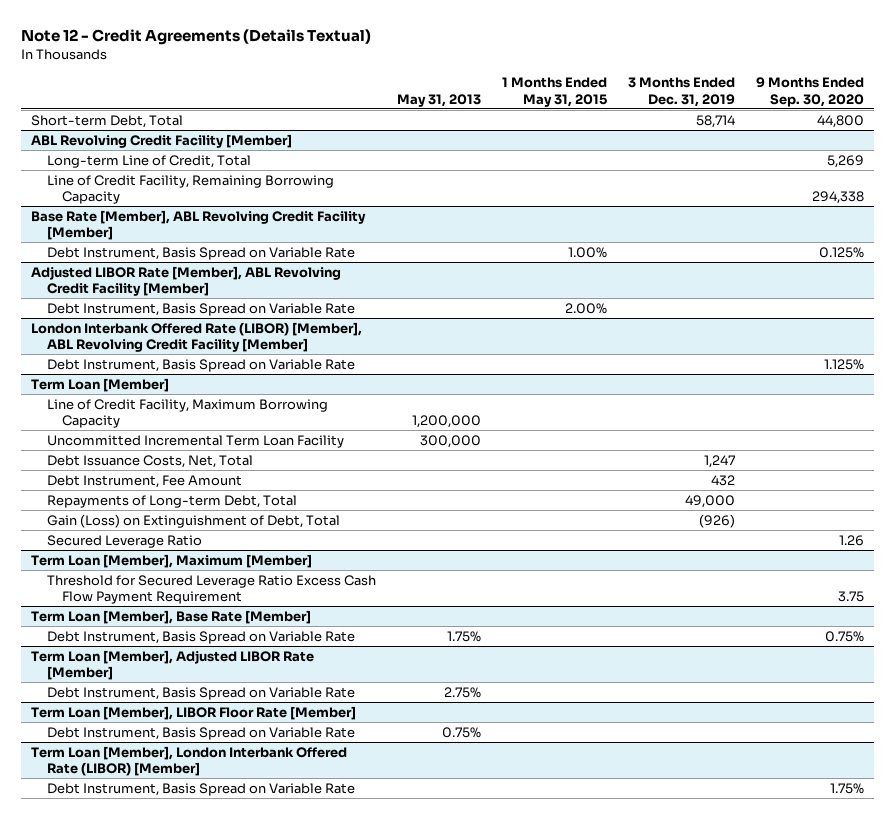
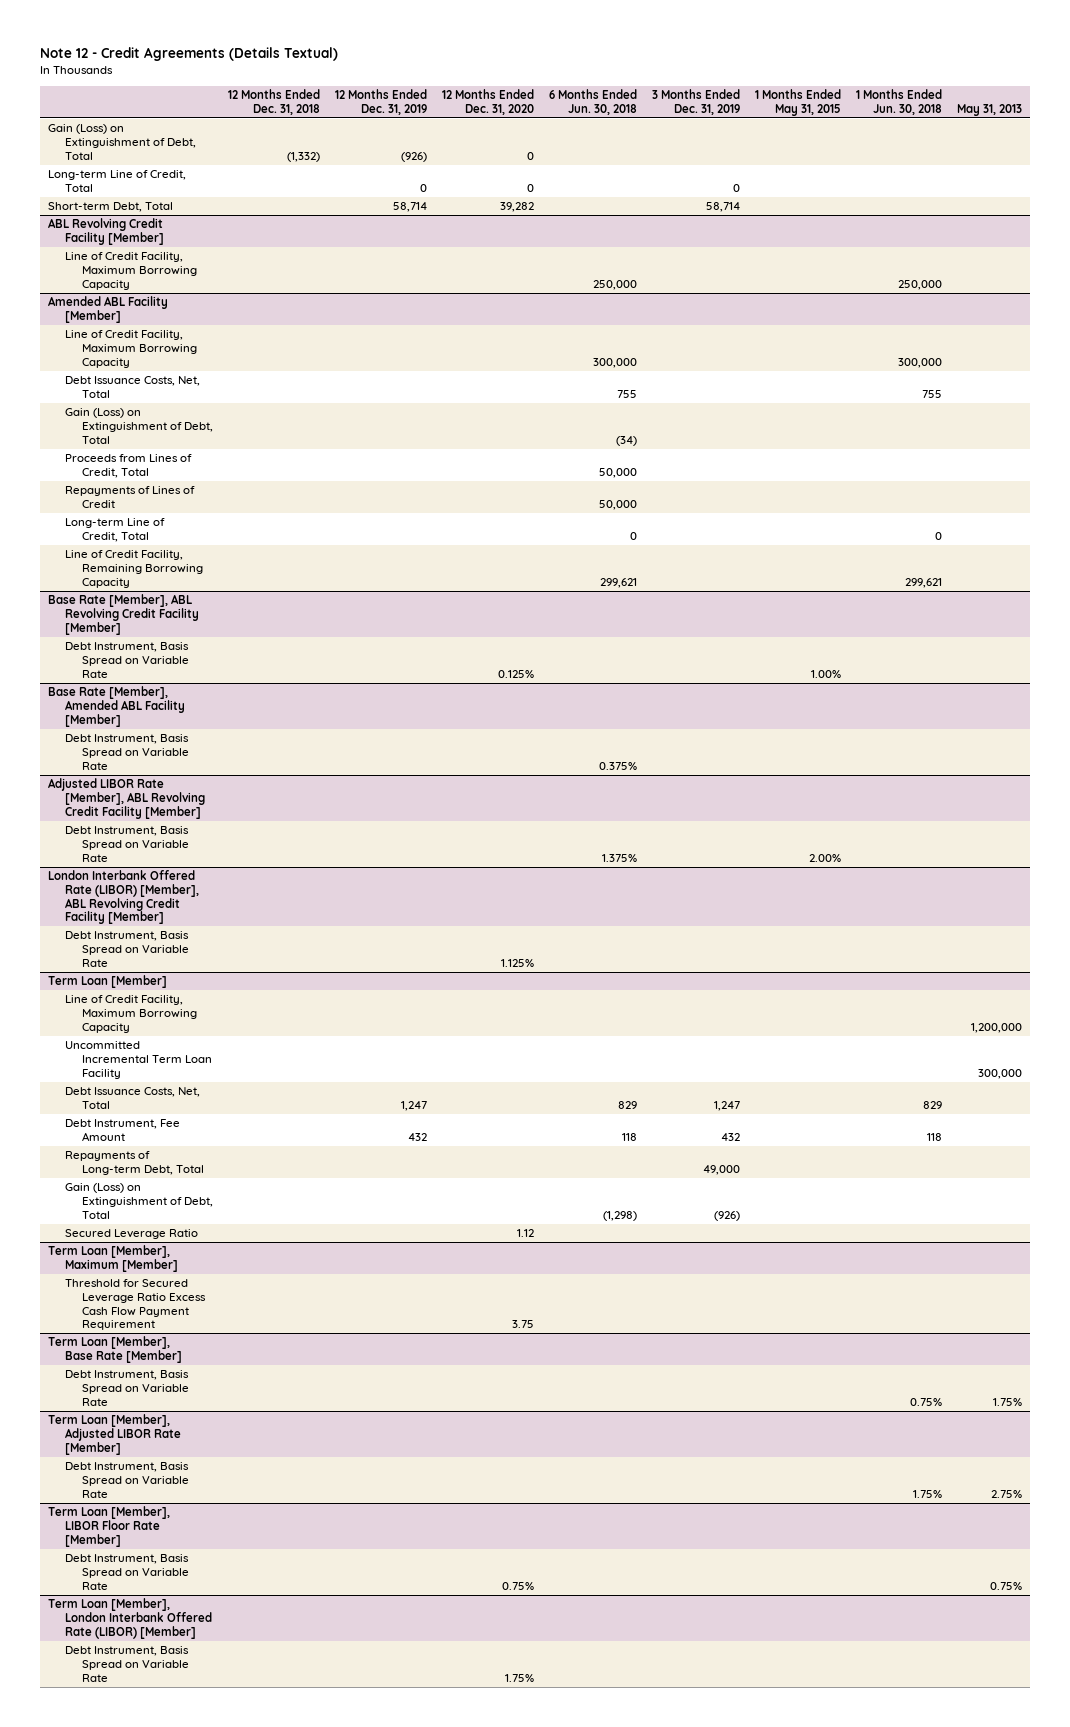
- | May 31, 2013 | 1 Months Ended May 31, 2015 | 3 Months Ended Dec. 31, 2019 | 9 Months Ended Sep. 30, 2020
+ | 12 Months Ended Dec. 31, 2018 | 12 Months Ended Dec. 31, 2019 | 12 Months Ended Dec. 31, 2020 | 6 Months Ended Jun. 30, 2018 | 3 Months Ended Dec. 31, 2019 | 1 Months Ended May 31, 2015 | 1 Months Ended Jun. 30, 2018 | May 31, 2013
+ Gain (Loss) on Extinguishment of Debt, Total | (1,332) | (926) | 0 | | | | |
+ Long-term Line of Credit, Total | | 0 | 0 | | 0 | | |
@ ABL Revolving Credit Facility [Member]
- Long-term Line of Credit, Total | | | | 5,269
- Line of Credit Facility, Remaining Borrowing Capacity | | | | 294,338
+ Line of Credit Facility, Maximum Borrowing Capacity | | | | 250,000 | | | 250,000 |
+ Amended ABL Facility [Member]
+ Line of Credit Facility, Maximum Borrowing Capacity | | | | 300,000 | | | 300,000 |
+ Debt Issuance Costs, Net, Total | | | | 755 | | | 755 |
+ Gain (Loss) on Extinguishment of Debt, Total | | | | (34) | | | |
+ Proceeds from Lines of Credit, Total | | | | 50,000 | | | |
+ Repayments of Lines of Credit | | | | 50,000 | | | |
+ Long-term Line of Credit, Total | | | | 0 | | | 0 |
+ Line of Credit Facility, Remaining Borrowing Capacity | | | | 299,621 | | | 299,621 |
+ Base Rate [Member], Amended ABL Facility [Member]
+ Debt Instrument, Basis Spread on Variable Rate | | | | 0.375% | | | |

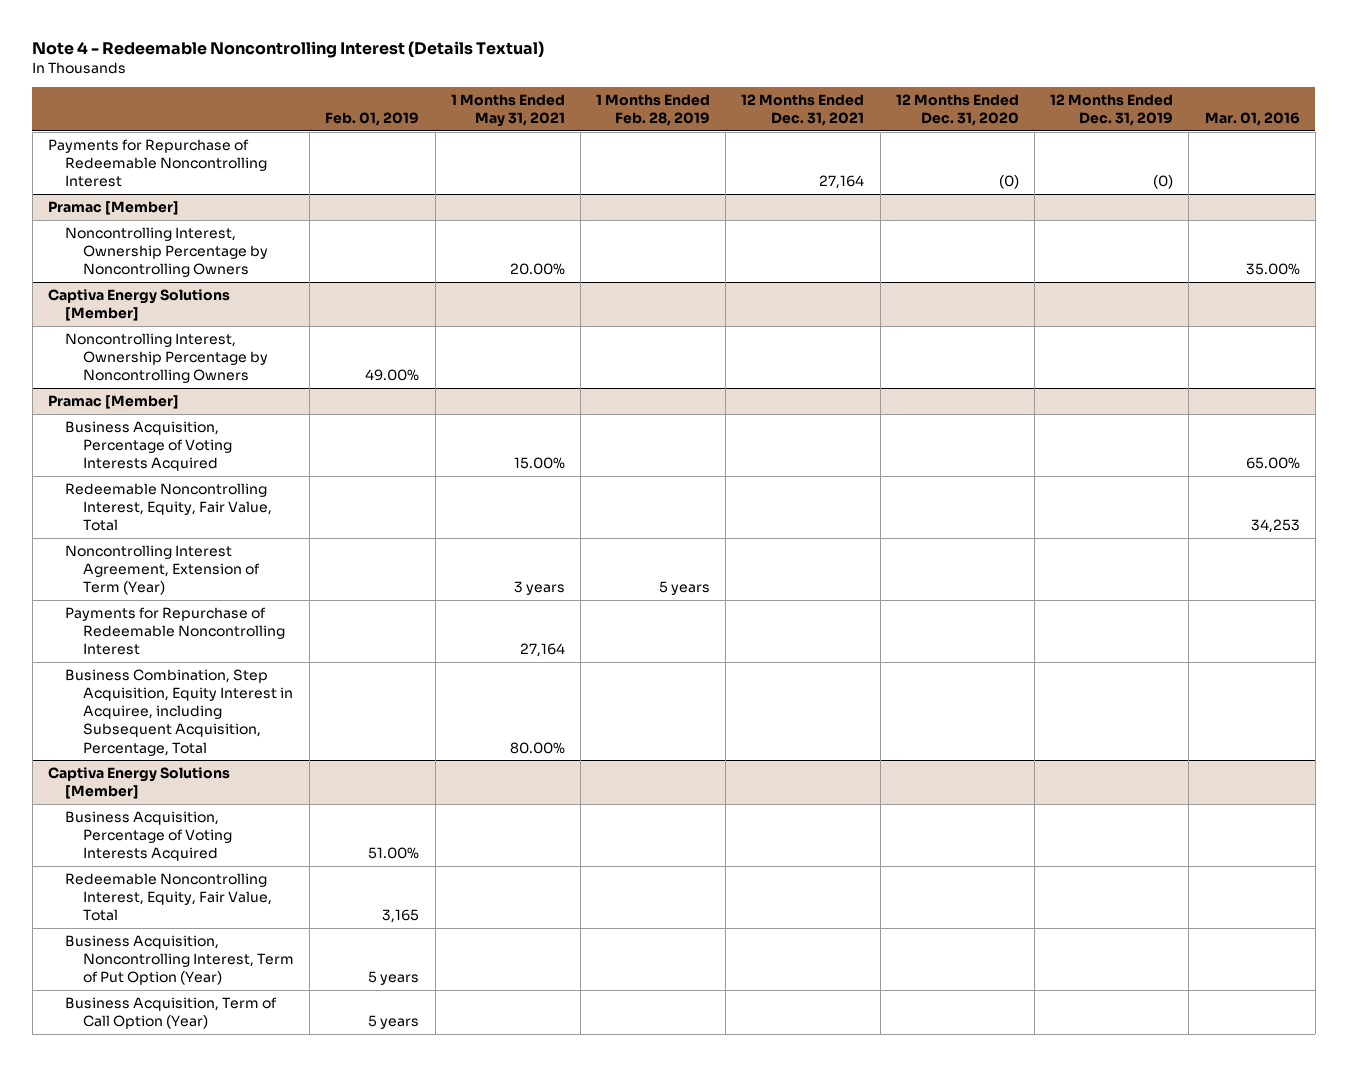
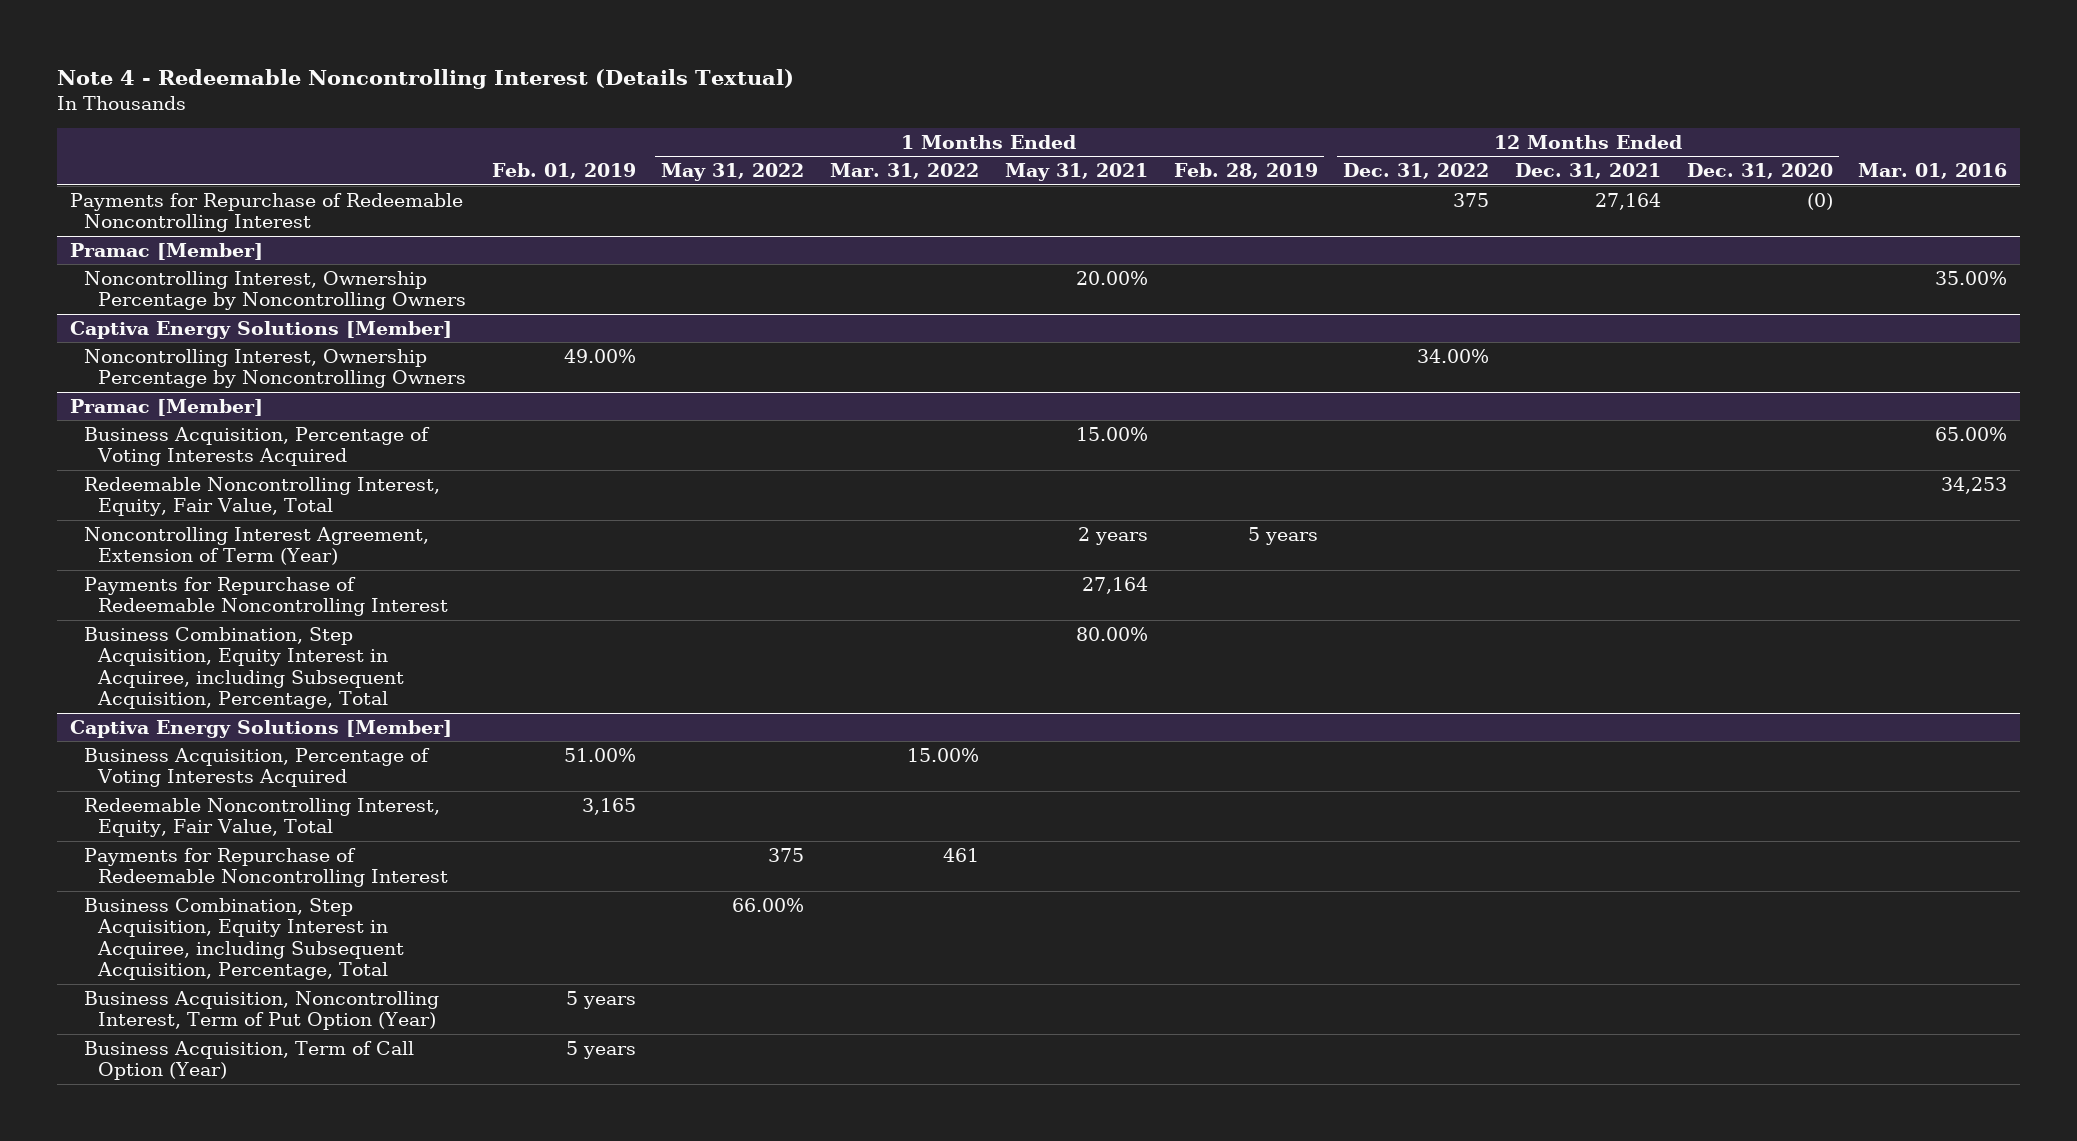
- | Feb. 01, 2019 | 1 Months Ended May 31, 2021 | 1 Months Ended Feb. 28, 2019 | 12 Months Ended Dec. 31, 2021 | 12 Months Ended Dec. 31, 2020 | 12 Months Ended Dec. 31, 2019 | Mar. 01, 2016
+ | Feb. 01, 2019 | 1 Months Ended May 31, 2022 | 1 Months Ended Mar. 31, 2022 | 1 Months Ended May 31, 2021 | 1 Months Ended Feb. 28, 2019 | 12 Months Ended Dec. 31, 2022 | 12 Months Ended Dec. 31, 2021 | 12 Months Ended Dec. 31, 2020 | Mar. 01, 2016
@ Pramac [Member]
- Noncontrolling Interest Agreement, Extension of Term (Year) | | 3 years | 5 years | | | |
+ Noncontrolling Interest Agreement, Extension of Term (Year) | | | | 2 years | 5 years | | | |
@ Captiva Energy Solutions [Member]
+ Payments for Repurchase of Redeemable Noncontrolling Interest | | 375 | 461 | | | | | |
+ Business Combination, Step Acquisition, Equity Interest in Acquiree, including Subsequent Acquisition, Percentage, Total | | 66.00% | | | | | | |

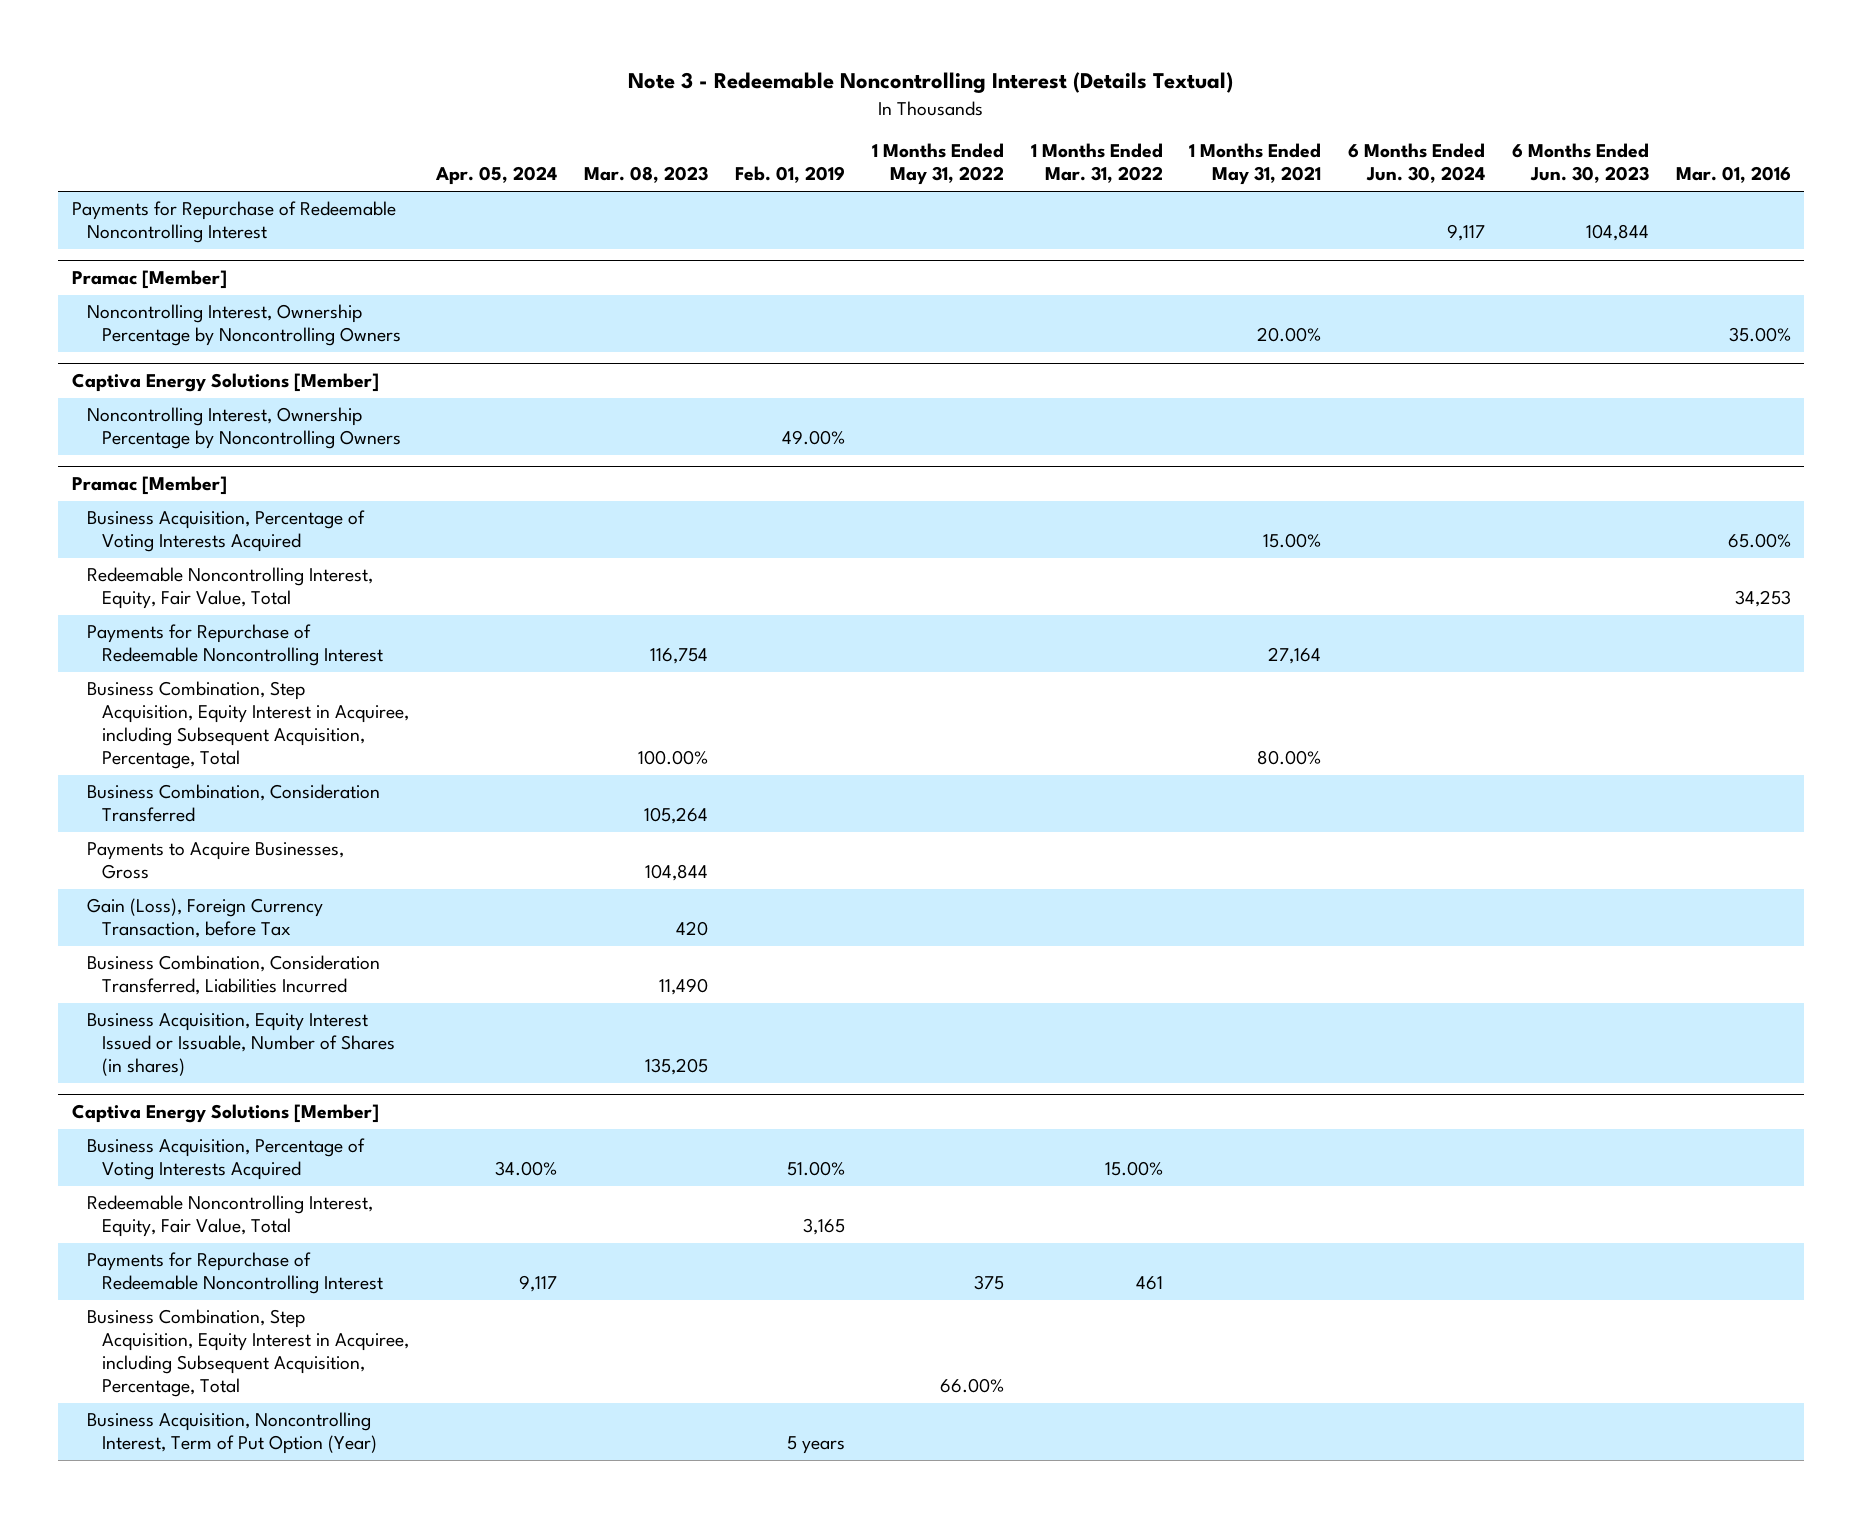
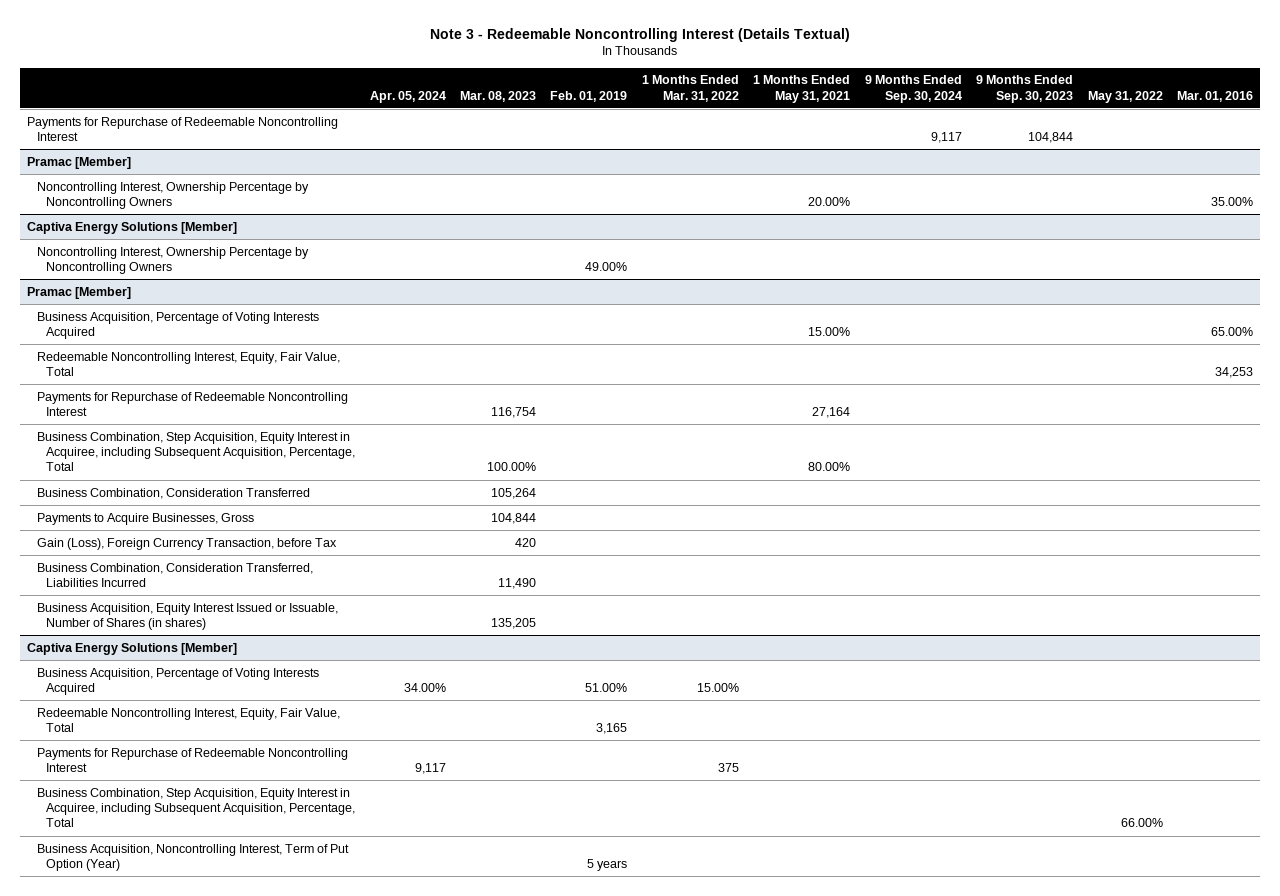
- | Apr. 05, 2024 | Mar. 08, 2023 | Feb. 01, 2019 | 1 Months Ended May 31, 2022 | 1 Months Ended Mar. 31, 2022 | 1 Months Ended May 31, 2021 | 6 Months Ended Jun. 30, 2024 | 6 Months Ended Jun. 30, 2023 | Mar. 01, 2016
+ | Apr. 05, 2024 | Mar. 08, 2023 | Feb. 01, 2019 | 1 Months Ended Mar. 31, 2022 | 1 Months Ended May 31, 2021 | 9 Months Ended Sep. 30, 2024 | 9 Months Ended Sep. 30, 2023 | May 31, 2022 | Mar. 01, 2016
@ Captiva Energy Solutions [Member]
- Payments for Repurchase of Redeemable Noncontrolling Interest | 9,117 | | | 375 | 461 | | | |
+ Payments for Repurchase of Redeemable Noncontrolling Interest | 9,117 | | | 375 | | | | |

